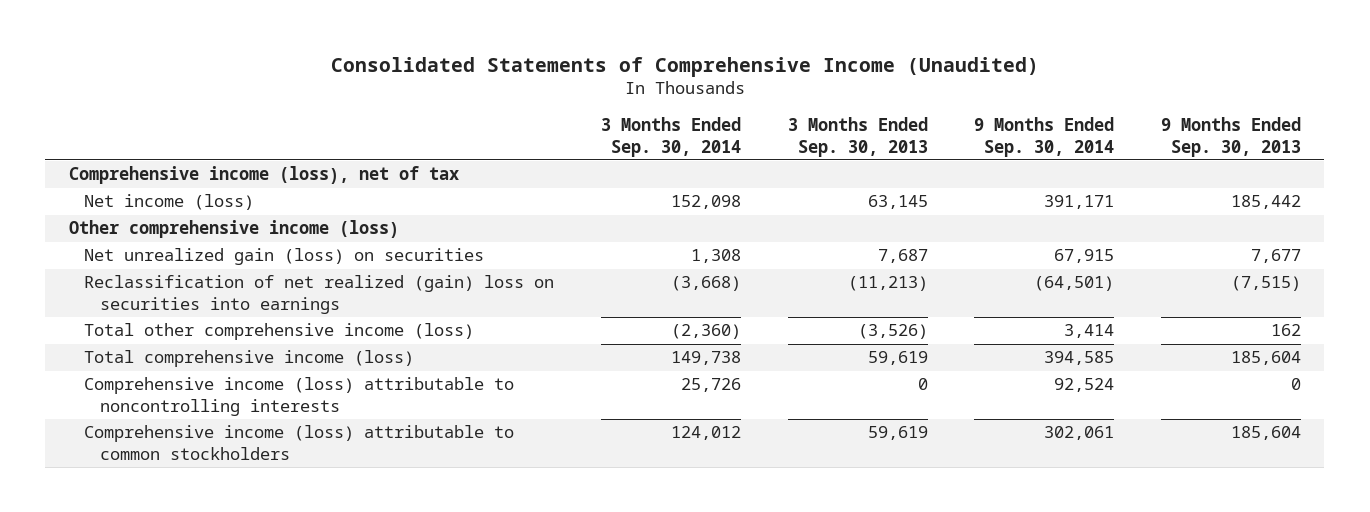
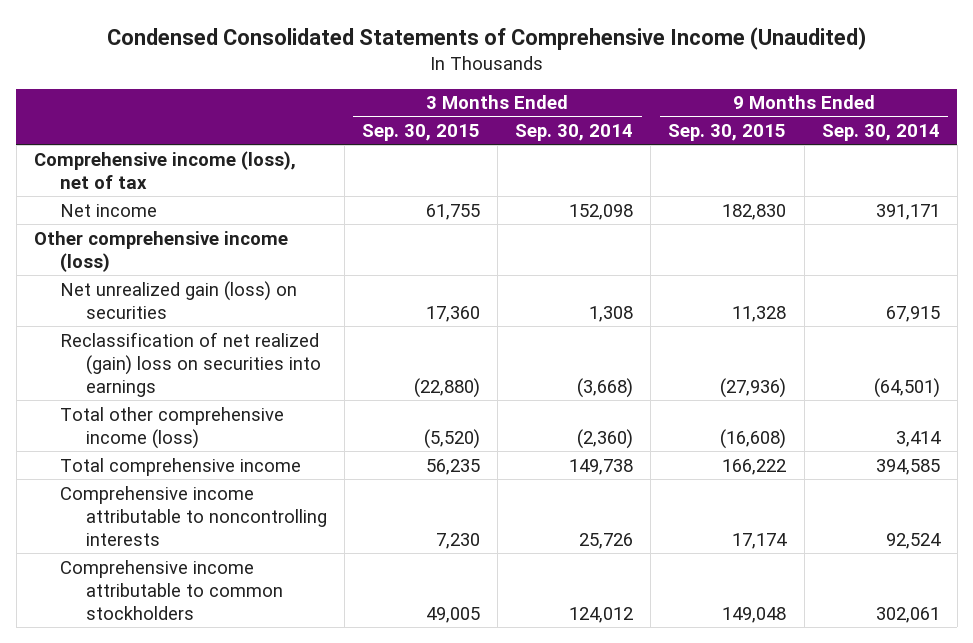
- Consolidated Statements of Comprehensive Income (Unaudited)
+ Condensed Consolidated Statements of Comprehensive Income (Unaudited)
- | 3 Months Ended Sep. 30, 2014 | 3 Months Ended Sep. 30, 2013 | 9 Months Ended Sep. 30, 2014 | 9 Months Ended Sep. 30, 2013
+ | 3 Months Ended Sep. 30, 2015 | 3 Months Ended Sep. 30, 2014 | 9 Months Ended Sep. 30, 2015 | 9 Months Ended Sep. 30, 2014
- Net income (loss) | 152,098 | 63,145 | 391,171 | 185,442
+ Net income | 61,755 | 152,098 | 182,830 | 391,171
- Total comprehensive income (loss) | 149,738 | 59,619 | 394,585 | 185,604
- Comprehensive income (loss) attributable to noncontrolling interests | 25,726 | 0 | 92,524 | 0
- Comprehensive income (loss) attributable to common stockholders | 124,012 | 59,619 | 302,061 | 185,604
+ Total comprehensive income | 56,235 | 149,738 | 166,222 | 394,585
+ Comprehensive income attributable to noncontrolling interests | 7,230 | 25,726 | 17,174 | 92,524
+ Comprehensive income attributable to common stockholders | 49,005 | 124,012 | 149,048 | 302,061

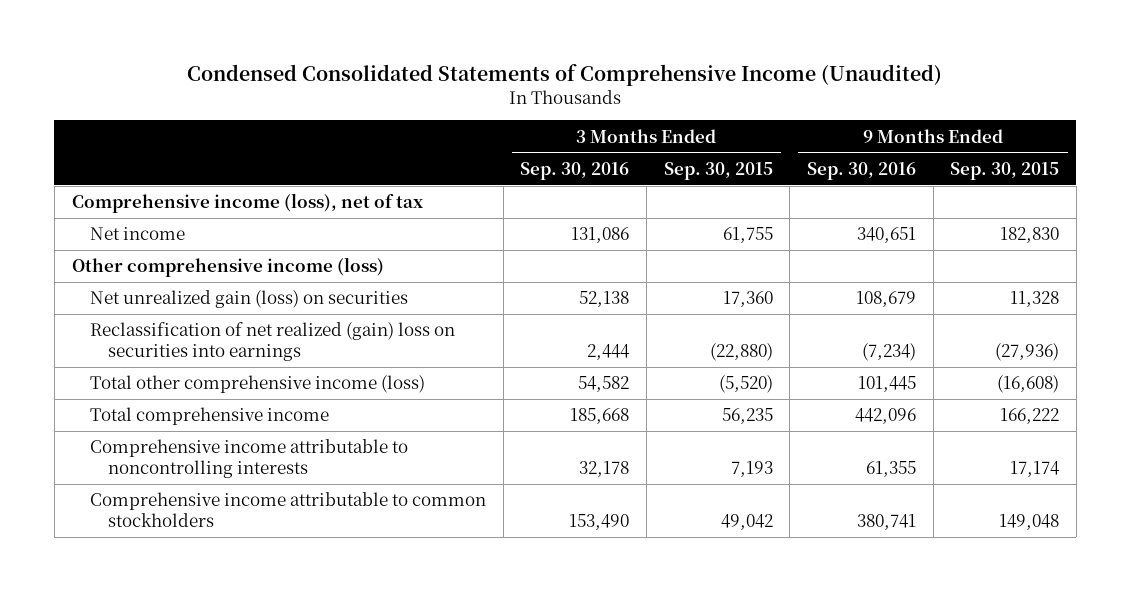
- | 3 Months Ended Sep. 30, 2015 | 3 Months Ended Sep. 30, 2014 | 9 Months Ended Sep. 30, 2015 | 9 Months Ended Sep. 30, 2014
+ | 3 Months Ended Sep. 30, 2016 | 3 Months Ended Sep. 30, 2015 | 9 Months Ended Sep. 30, 2016 | 9 Months Ended Sep. 30, 2015
- Comprehensive income attributable to noncontrolling interests | 7,230 | 25,726 | 17,174 | 92,524
- Comprehensive income attributable to common stockholders | 49,005 | 124,012 | 149,048 | 302,061
+ Comprehensive income attributable to noncontrolling interests | 32,178 | 7,193 | 61,355 | 17,174
+ Comprehensive income attributable to common stockholders | 153,490 | 49,042 | 380,741 | 149,048

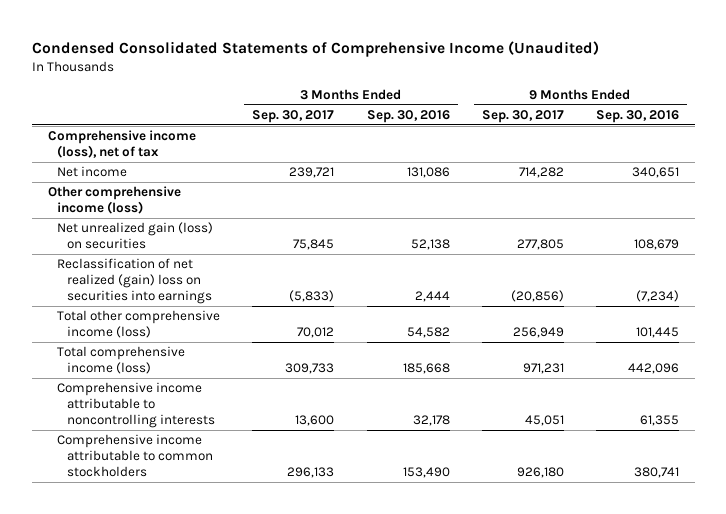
- | 3 Months Ended Sep. 30, 2016 | 3 Months Ended Sep. 30, 2015 | 9 Months Ended Sep. 30, 2016 | 9 Months Ended Sep. 30, 2015
+ | 3 Months Ended Sep. 30, 2017 | 3 Months Ended Sep. 30, 2016 | 9 Months Ended Sep. 30, 2017 | 9 Months Ended Sep. 30, 2016
- Total comprehensive income | 185,668 | 56,235 | 442,096 | 166,222
+ Total comprehensive income (loss) | 309,733 | 185,668 | 971,231 | 442,096

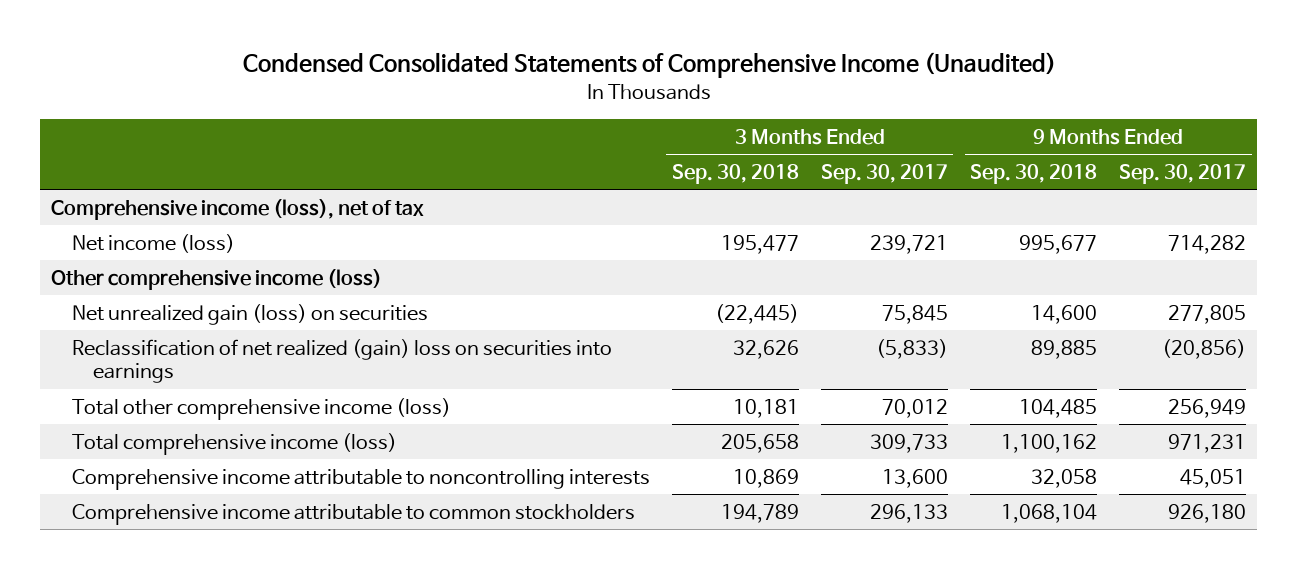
- | 3 Months Ended Sep. 30, 2017 | 3 Months Ended Sep. 30, 2016 | 9 Months Ended Sep. 30, 2017 | 9 Months Ended Sep. 30, 2016
+ | 3 Months Ended Sep. 30, 2018 | 3 Months Ended Sep. 30, 2017 | 9 Months Ended Sep. 30, 2018 | 9 Months Ended Sep. 30, 2017
- Net income | 239,721 | 131,086 | 714,282 | 340,651
+ Net income (loss) | 195,477 | 239,721 | 995,677 | 714,282

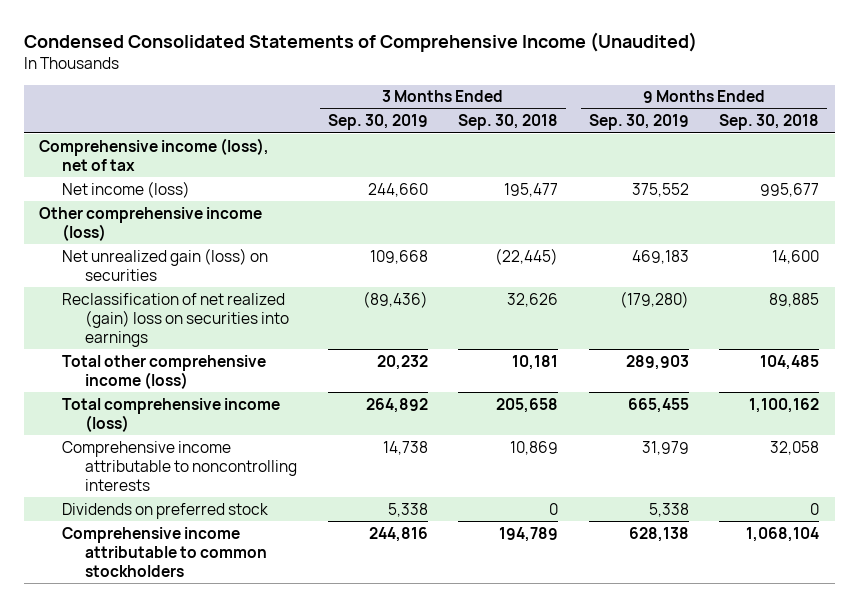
- | 3 Months Ended Sep. 30, 2018 | 3 Months Ended Sep. 30, 2017 | 9 Months Ended Sep. 30, 2018 | 9 Months Ended Sep. 30, 2017
+ | 3 Months Ended Sep. 30, 2019 | 3 Months Ended Sep. 30, 2018 | 9 Months Ended Sep. 30, 2019 | 9 Months Ended Sep. 30, 2018
+ Dividends on preferred stock | 5,338 | 0 | 5,338 | 0

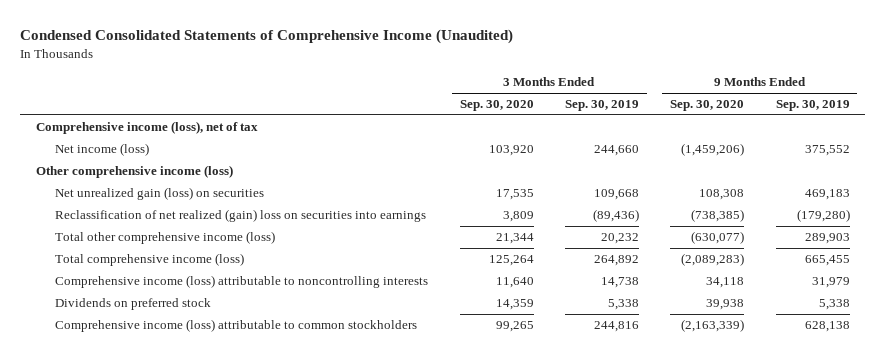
- | 3 Months Ended Sep. 30, 2019 | 3 Months Ended Sep. 30, 2018 | 9 Months Ended Sep. 30, 2019 | 9 Months Ended Sep. 30, 2018
+ | 3 Months Ended Sep. 30, 2020 | 3 Months Ended Sep. 30, 2019 | 9 Months Ended Sep. 30, 2020 | 9 Months Ended Sep. 30, 2019
- Comprehensive income attributable to noncontrolling interests | 14,738 | 10,869 | 31,979 | 32,058
+ Comprehensive income (loss) attributable to noncontrolling interests | 11,640 | 14,738 | 34,118 | 31,979
- Comprehensive income attributable to common stockholders | 244,816 | 194,789 | 628,138 | 1,068,104
+ Comprehensive income (loss) attributable to common stockholders | 99,265 | 244,816 | (2,163,339) | 628,138

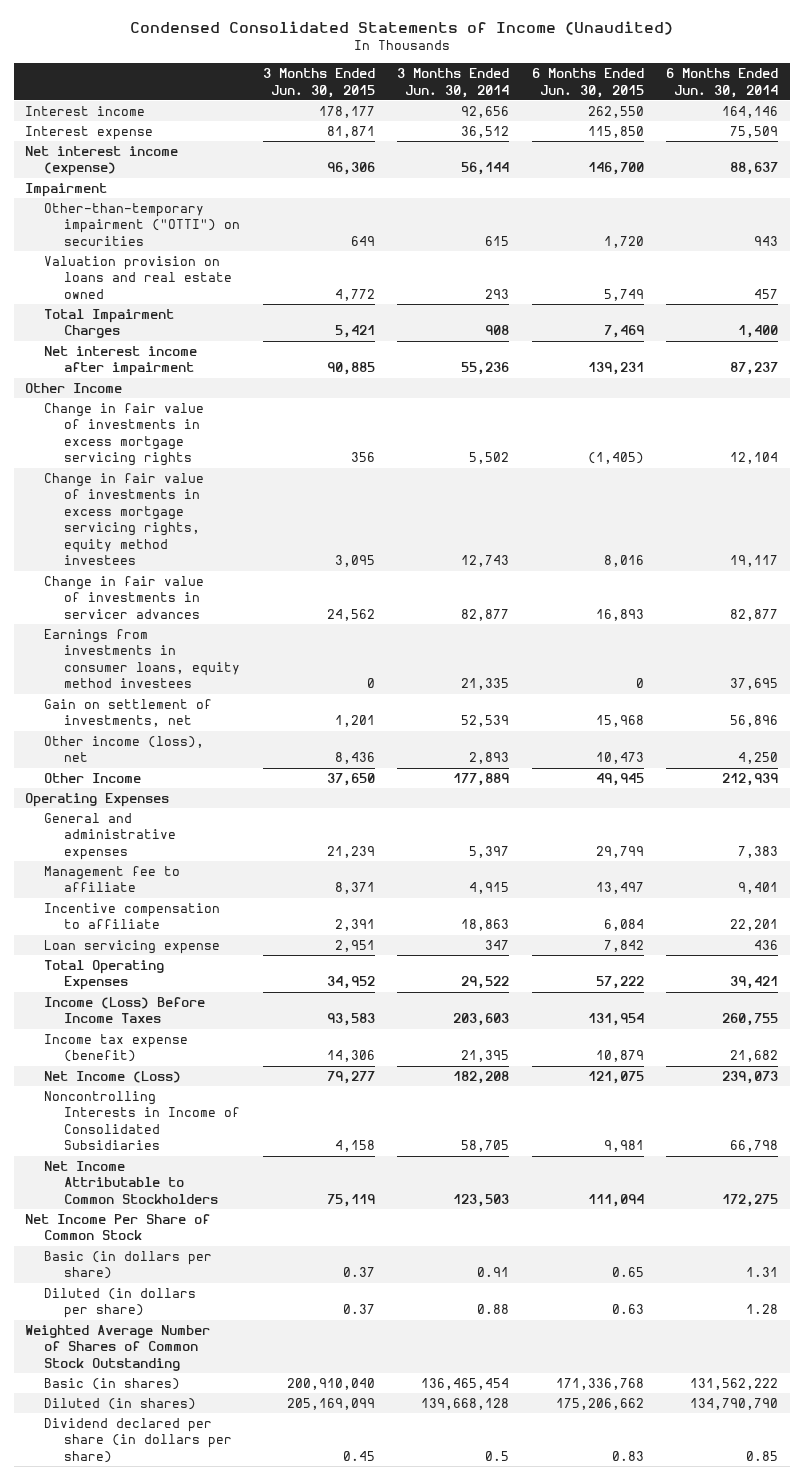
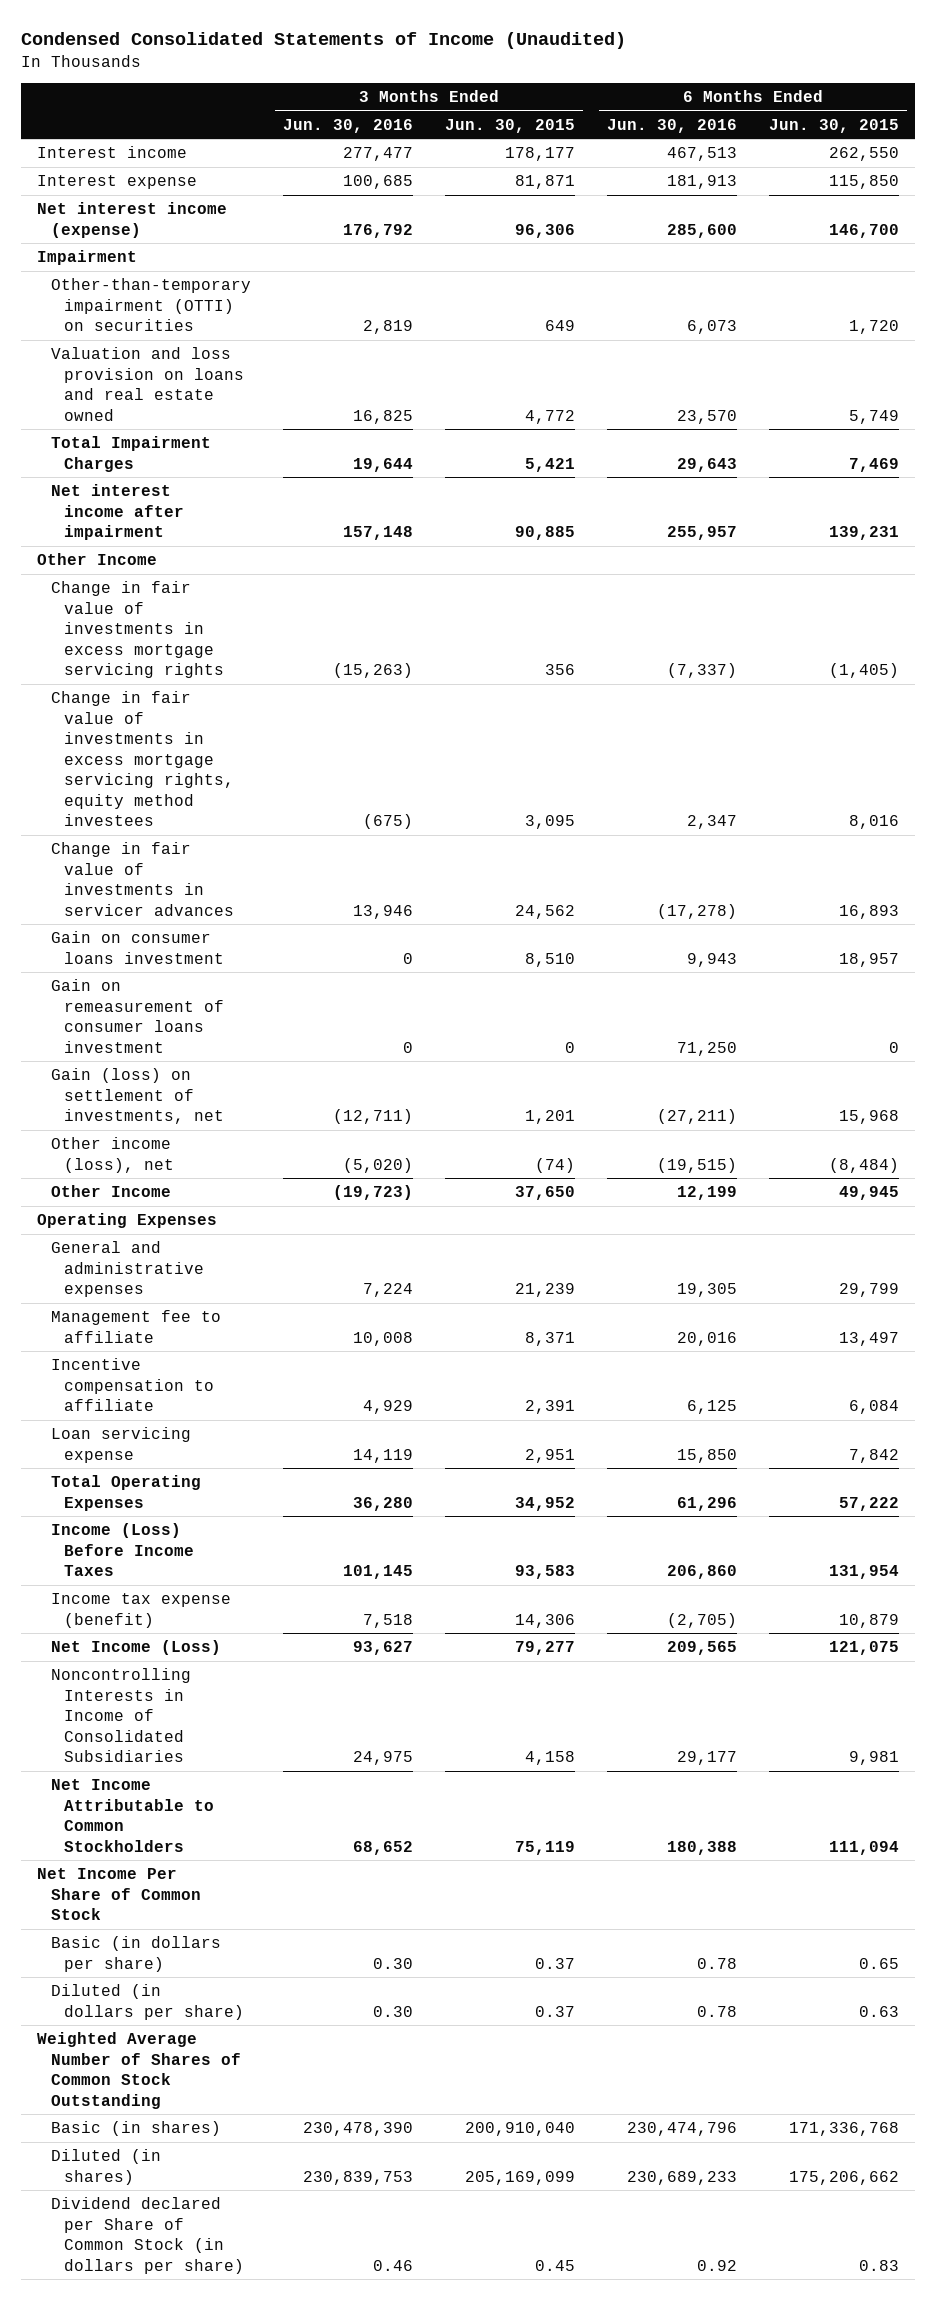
- | 3 Months Ended Jun. 30, 2015 | 3 Months Ended Jun. 30, 2014 | 6 Months Ended Jun. 30, 2015 | 6 Months Ended Jun. 30, 2014
+ | 3 Months Ended Jun. 30, 2016 | 3 Months Ended Jun. 30, 2015 | 6 Months Ended Jun. 30, 2016 | 6 Months Ended Jun. 30, 2015
- Other-than-temporary impairment ("OTTI") on securities | 649 | 615 | 1,720 | 943
- Valuation provision on loans and real estate owned | 4,772 | 293 | 5,749 | 457
+ Other-than-temporary impairment (OTTI) on securities | 2,819 | 649 | 6,073 | 1,720
+ Valuation and loss provision on loans and real estate owned | 16,825 | 4,772 | 23,570 | 5,749
- Earnings from investments in consumer loans, equity method investees | 0 | 21,335 | 0 | 37,695
- Gain on settlement of investments, net | 1,201 | 52,539 | 15,968 | 56,896
- Other income (loss), net | 8,436 | 2,893 | 10,473 | 4,250
+ Gain on consumer loans investment | 0 | 8,510 | 9,943 | 18,957
+ Gain on remeasurement of consumer loans investment | 0 | 0 | 71,250 | 0
+ Gain (loss) on settlement of investments, net | (12,711) | 1,201 | (27,211) | 15,968
+ Other income (loss), net | (5,020) | (74) | (19,515) | (8,484)
- Dividend declared per share (in dollars per share) | 0.45 | 0.5 | 0.83 | 0.85
+ Dividend declared per Share of Common Stock (in dollars per share) | 0.46 | 0.45 | 0.92 | 0.83

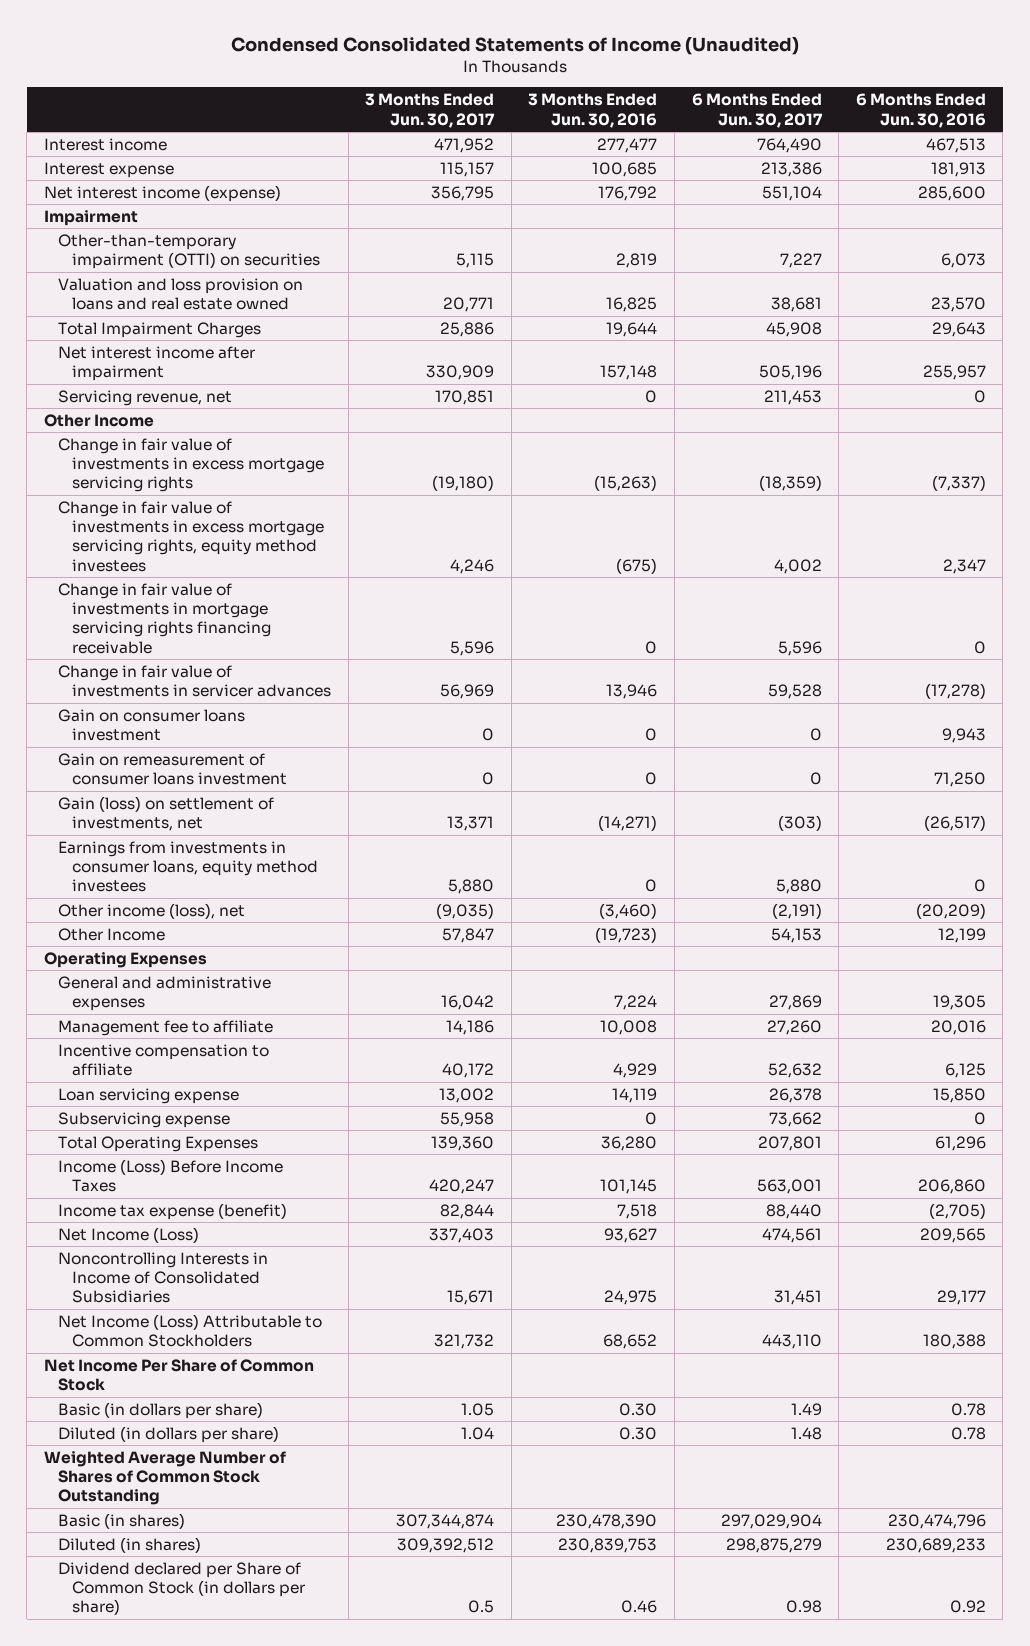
- | 3 Months Ended Jun. 30, 2016 | 3 Months Ended Jun. 30, 2015 | 6 Months Ended Jun. 30, 2016 | 6 Months Ended Jun. 30, 2015
+ | 3 Months Ended Jun. 30, 2017 | 3 Months Ended Jun. 30, 2016 | 6 Months Ended Jun. 30, 2017 | 6 Months Ended Jun. 30, 2016
+ Servicing revenue, net | 170,851 | 0 | 211,453 | 0
+ Change in fair value of investments in mortgage servicing rights financing receivable | 5,596 | 0 | 5,596 | 0
- Gain (loss) on settlement of investments, net | (12,711) | 1,201 | (27,211) | 15,968
- Other income (loss), net | (5,020) | (74) | (19,515) | (8,484)
+ Gain (loss) on settlement of investments, net | 13,371 | (14,271) | (303) | (26,517)
+ Earnings from investments in consumer loans, equity method investees | 5,880 | 0 | 5,880 | 0
+ Other income (loss), net | (9,035) | (3,460) | (2,191) | (20,209)
+ Subservicing expense | 55,958 | 0 | 73,662 | 0
- Net Income Attributable to Common Stockholders | 68,652 | 75,119 | 180,388 | 111,094
+ Net Income (Loss) Attributable to Common Stockholders | 321,732 | 68,652 | 443,110 | 180,388

